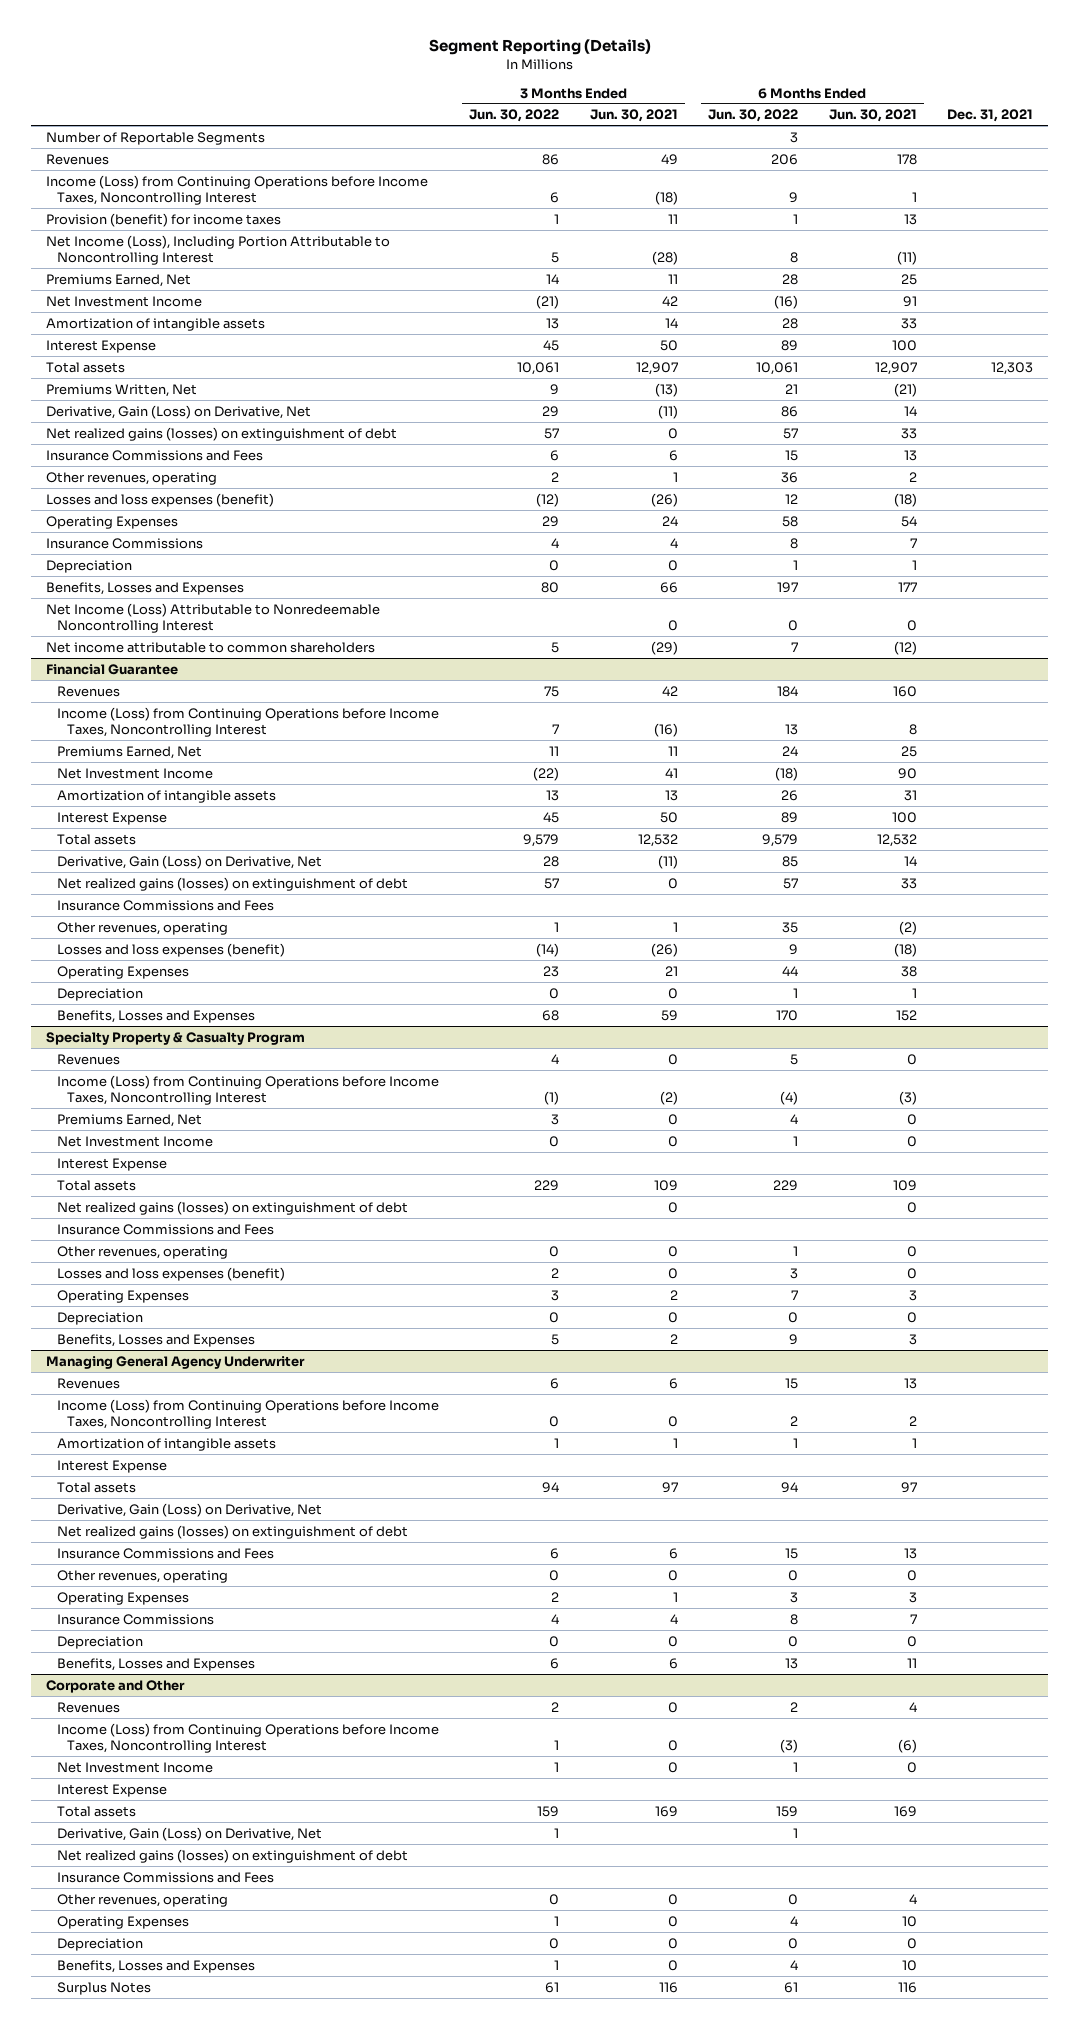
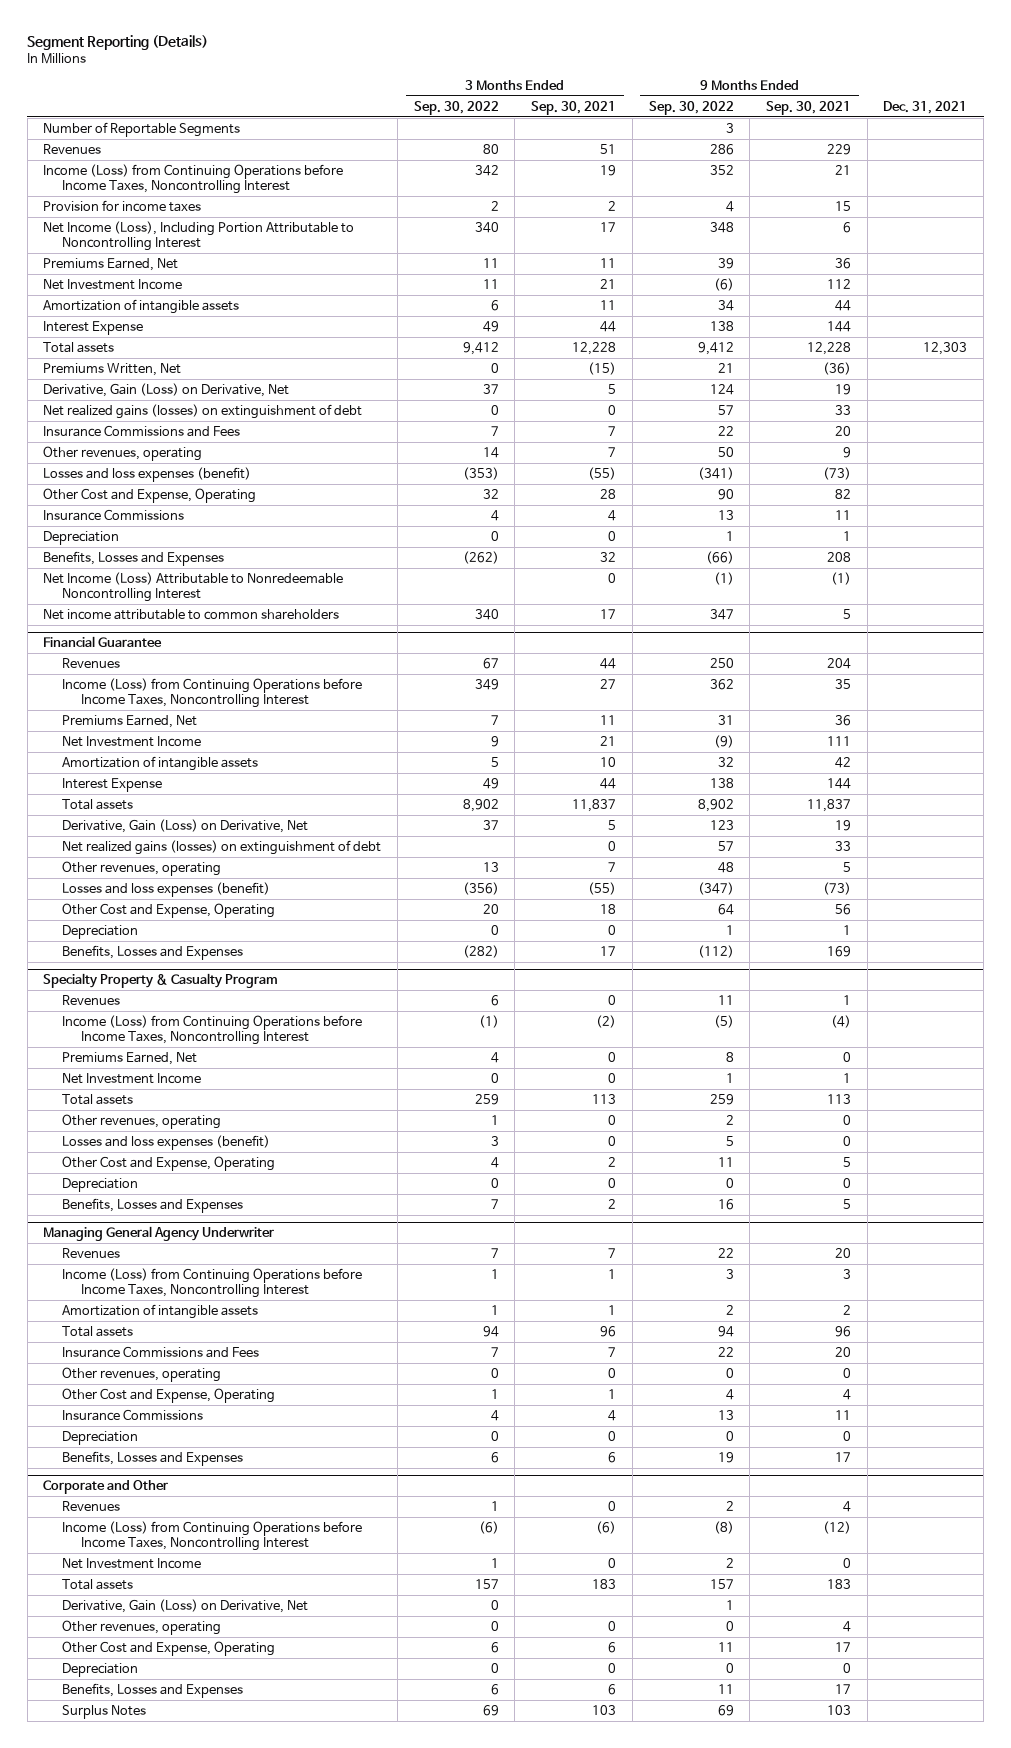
- | 3 Months Ended Jun. 30, 2022 | 3 Months Ended Jun. 30, 2021 | 6 Months Ended Jun. 30, 2022 | 6 Months Ended Jun. 30, 2021 | Dec. 31, 2021
+ | 3 Months Ended Sep. 30, 2022 | 3 Months Ended Sep. 30, 2021 | 9 Months Ended Sep. 30, 2022 | 9 Months Ended Sep. 30, 2021 | Dec. 31, 2021
- Provision (benefit) for income taxes | 1 | 11 | 1 | 13 |
+ Provision for income taxes | 2 | 2 | 4 | 15 |
- Operating Expenses | 29 | 24 | 58 | 54 |
+ Other Cost and Expense, Operating | 32 | 28 | 90 | 82 |
@ Financial Guarantee
- Insurance Commissions and Fees
- Operating Expenses | 23 | 21 | 44 | 38 |
+ Other Cost and Expense, Operating | 20 | 18 | 64 | 56 |
@ Specialty Property & Casualty Program
- Interest Expense
- Net realized gains (losses) on extinguishment of debt | | 0 | | 0 |
- Insurance Commissions and Fees
- Operating Expenses | 3 | 2 | 7 | 3 |
+ Other Cost and Expense, Operating | 4 | 2 | 11 | 5 |
@ Managing General Agency Underwriter
- Interest Expense
- Derivative, Gain (Loss) on Derivative, Net
- Net realized gains (losses) on extinguishment of debt
- Operating Expenses | 2 | 1 | 3 | 3 |
+ Other Cost and Expense, Operating | 1 | 1 | 4 | 4 |
@ Corporate and Other
- Interest Expense
- Net realized gains (losses) on extinguishment of debt
- Insurance Commissions and Fees
- Operating Expenses | 1 | 0 | 4 | 10 |
+ Other Cost and Expense, Operating | 6 | 6 | 11 | 17 |

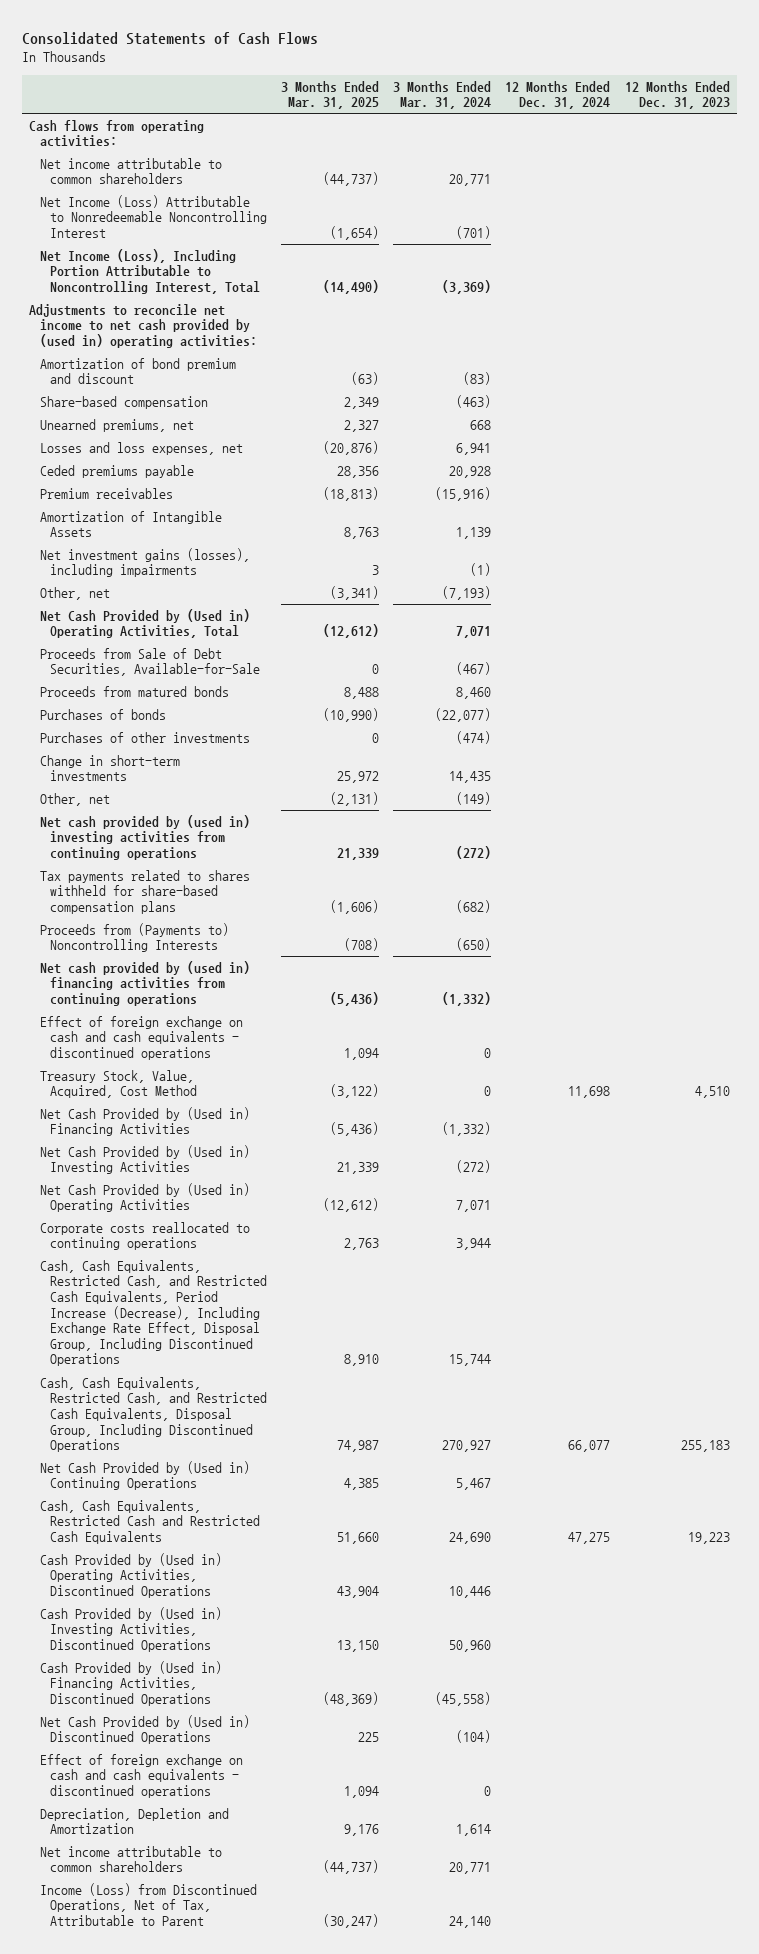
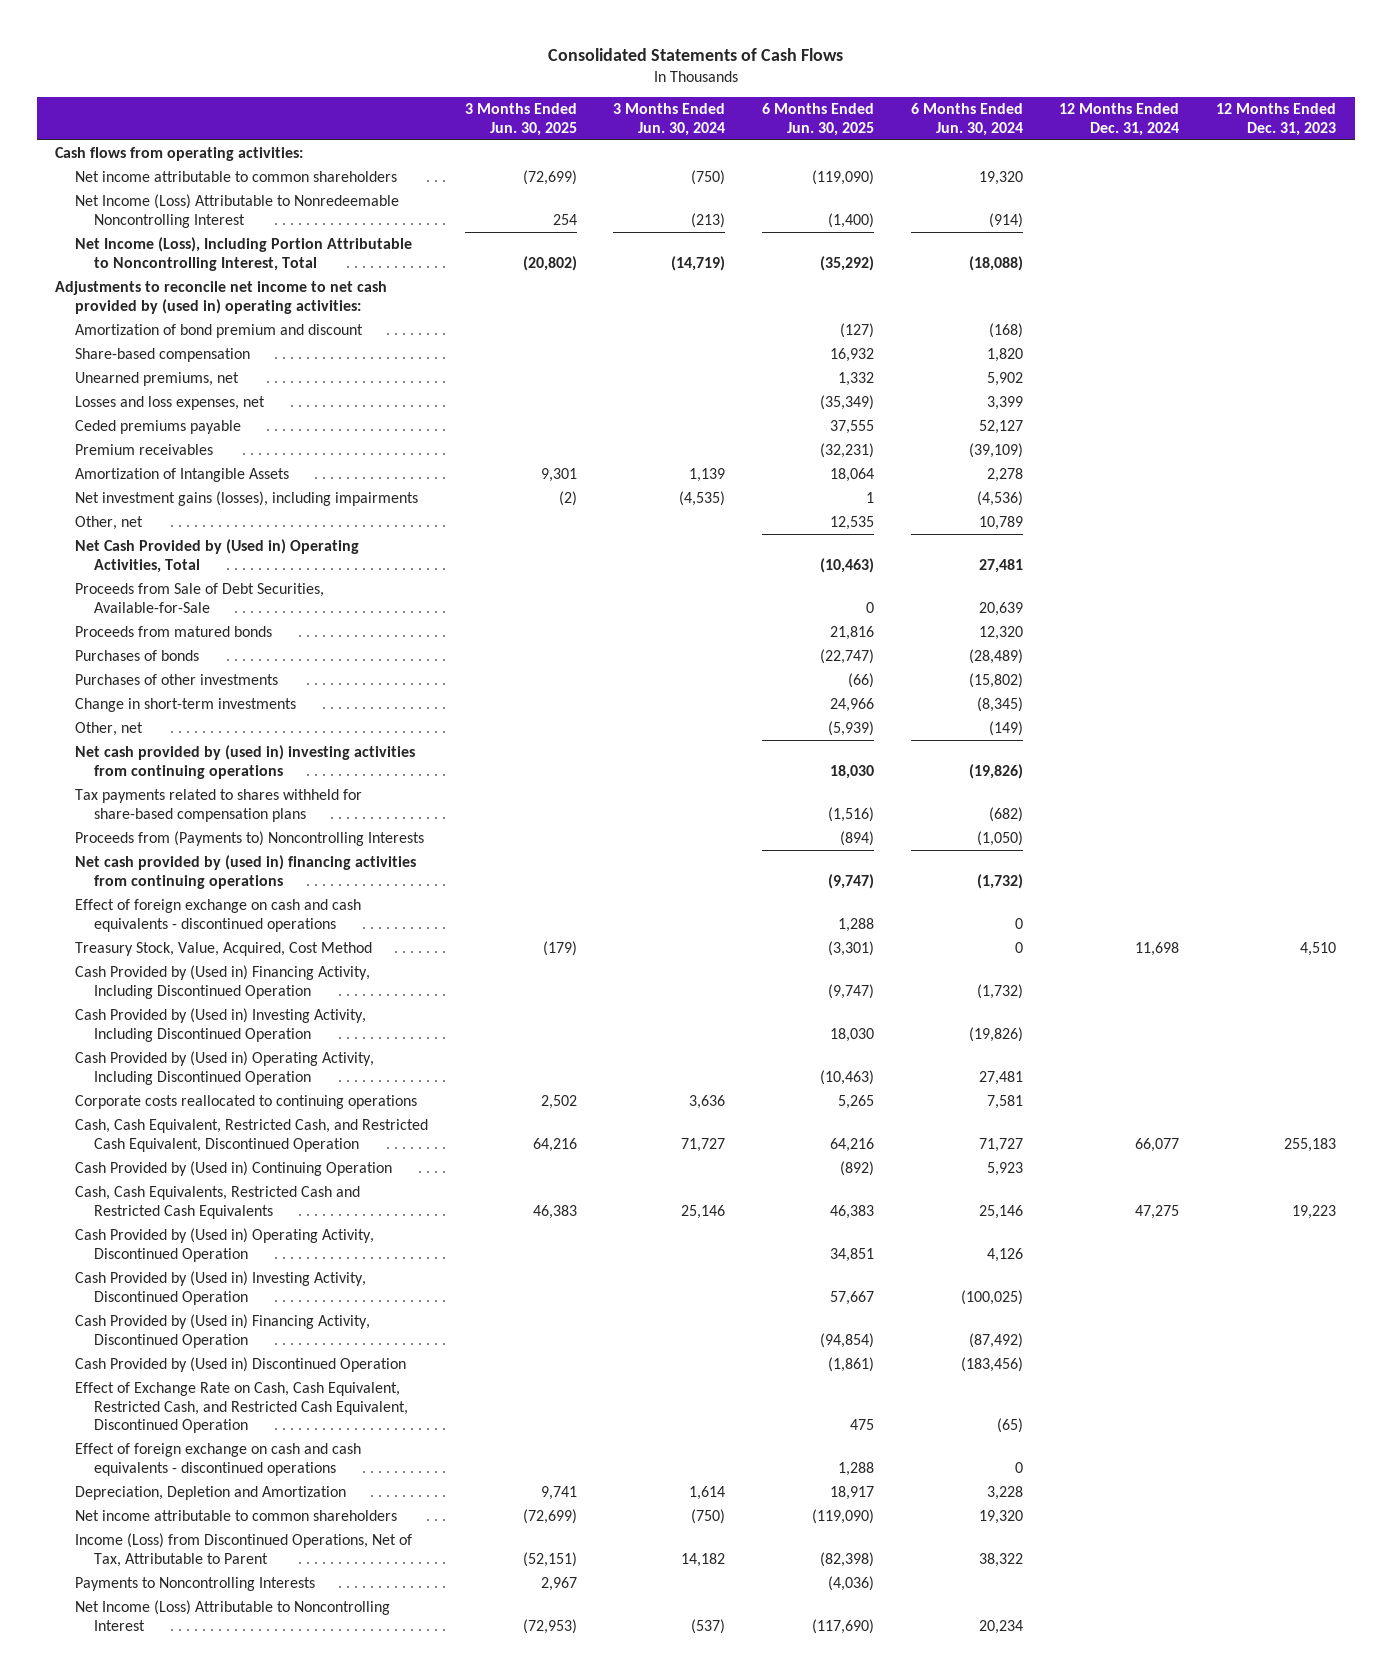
- | 3 Months Ended Mar. 31, 2025 | 3 Months Ended Mar. 31, 2024 | 12 Months Ended Dec. 31, 2024 | 12 Months Ended Dec. 31, 2023
+ | 3 Months Ended Jun. 30, 2025 | 3 Months Ended Jun. 30, 2024 | 6 Months Ended Jun. 30, 2025 | 6 Months Ended Jun. 30, 2024 | 12 Months Ended Dec. 31, 2024 | 12 Months Ended Dec. 31, 2023
- Net Cash Provided by (Used in) Financing Activities | (5,436) | (1,332) | |
- Net Cash Provided by (Used in) Investing Activities | 21,339 | (272) | |
- Net Cash Provided by (Used in) Operating Activities | (12,612) | 7,071 | |
+ Cash Provided by (Used in) Financing Activity, Including Discontinued Operation | | | (9,747) | (1,732) | |
+ Cash Provided by (Used in) Investing Activity, Including Discontinued Operation | | | 18,030 | (19,826) | |
+ Cash Provided by (Used in) Operating Activity, Including Discontinued Operation | | | (10,463) | 27,481 | |
- Cash, Cash Equivalents, Restricted Cash, and Restricted Cash Equivalents, Period Increase (Decrease), Including Exchange Rate Effect, Disposal Group, Including Discontinued Operations | 8,910 | 15,744 | |
- Cash, Cash Equivalents, Restricted Cash, and Restricted Cash Equivalents, Disposal Group, Including Discontinued Operations | 74,987 | 270,927 | 66,077 | 255,183
- Net Cash Provided by (Used in) Continuing Operations | 4,385 | 5,467 | |
+ Cash, Cash Equivalent, Restricted Cash, and Restricted Cash Equivalent, Discontinued Operation | 64,216 | 71,727 | 64,216 | 71,727 | 66,077 | 255,183
+ Cash Provided by (Used in) Continuing Operation | | | (892) | 5,923 | |
- Cash Provided by (Used in) Operating Activities, Discontinued Operations | 43,904 | 10,446 | |
- Cash Provided by (Used in) Investing Activities, Discontinued Operations | 13,150 | 50,960 | |
- Cash Provided by (Used in) Financing Activities, Discontinued Operations | (48,369) | (45,558) | |
- Net Cash Provided by (Used in) Discontinued Operations | 225 | (104) | |
+ Cash Provided by (Used in) Operating Activity, Discontinued Operation | | | 34,851 | 4,126 | |
+ Cash Provided by (Used in) Investing Activity, Discontinued Operation | | | 57,667 | (100,025) | |
+ Cash Provided by (Used in) Financing Activity, Discontinued Operation | | | (94,854) | (87,492) | |
+ Cash Provided by (Used in) Discontinued Operation | | | (1,861) | (183,456) | |
+ Effect of Exchange Rate on Cash, Cash Equivalent, Restricted Cash, and Restricted Cash Equivalent, Discontinued Operation | | | 475 | (65) | |
+ Payments to Noncontrolling Interests | 2,967 | | (4,036) | | |
+ Net Income (Loss) Attributable to Noncontrolling Interest | (72,953) | (537) | (117,690) | 20,234 | |

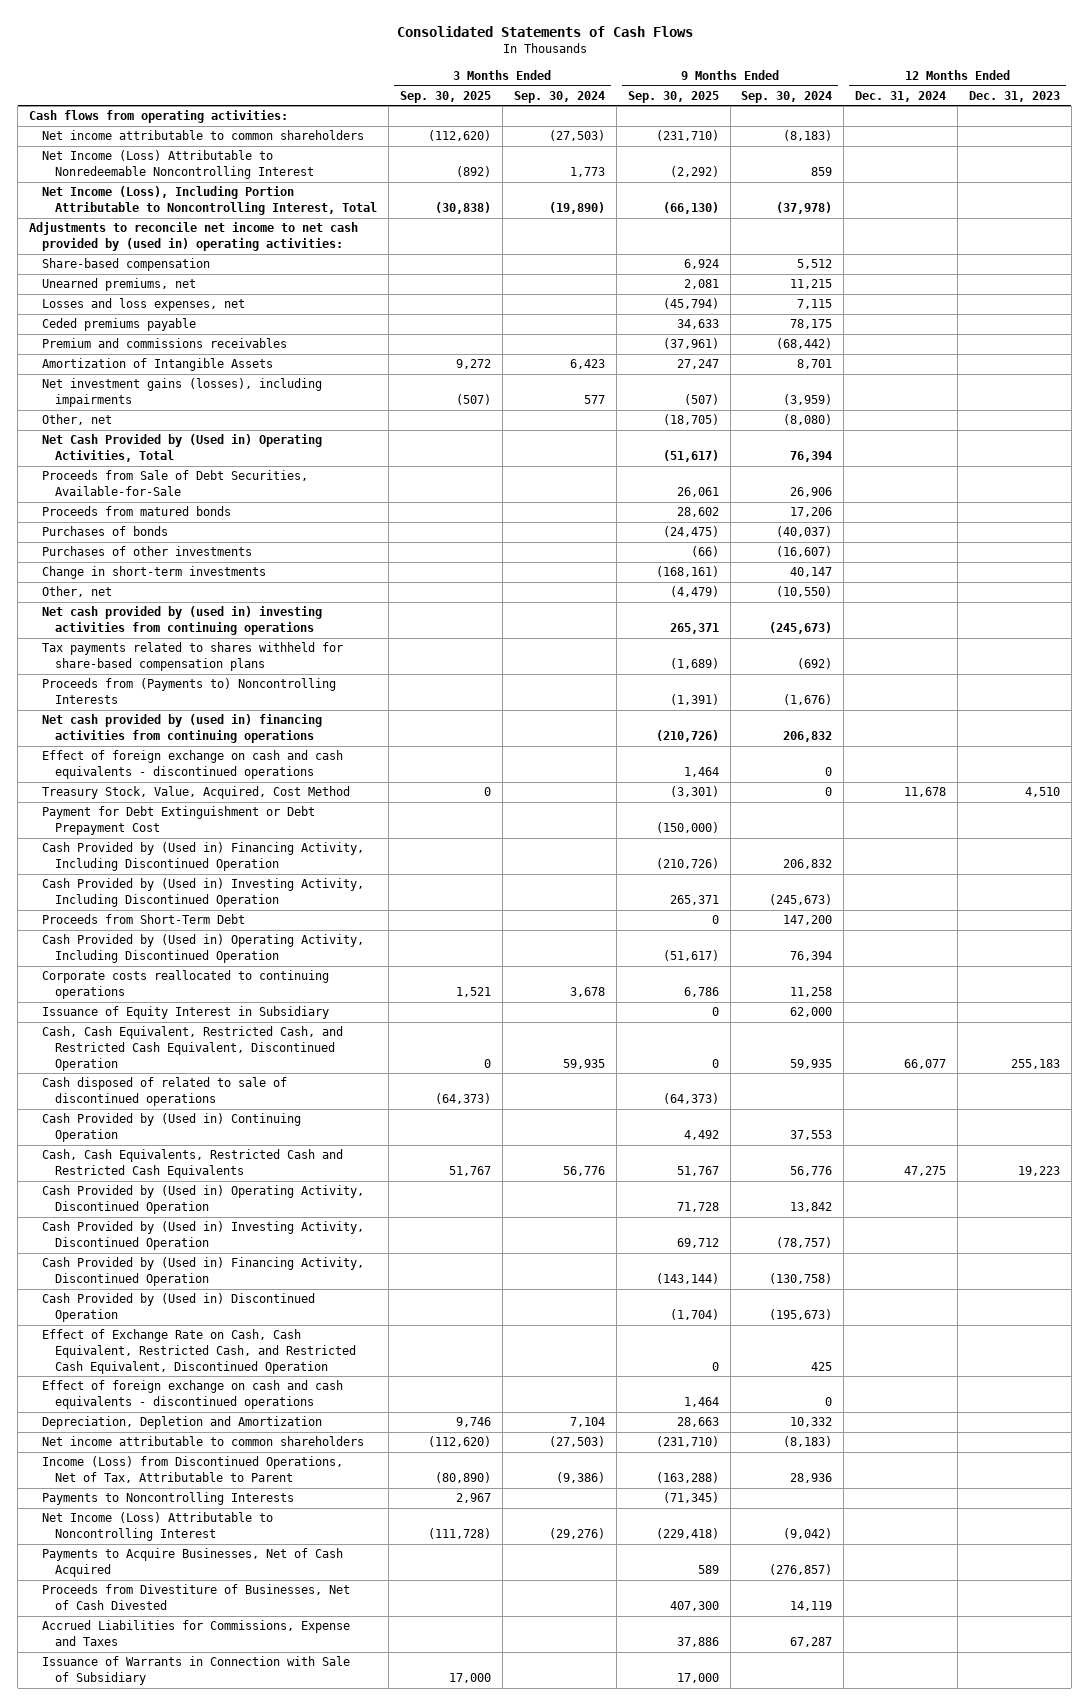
- | 3 Months Ended Jun. 30, 2025 | 3 Months Ended Jun. 30, 2024 | 6 Months Ended Jun. 30, 2025 | 6 Months Ended Jun. 30, 2024 | 12 Months Ended Dec. 31, 2024 | 12 Months Ended Dec. 31, 2023
+ | 3 Months Ended Sep. 30, 2025 | 3 Months Ended Sep. 30, 2024 | 9 Months Ended Sep. 30, 2025 | 9 Months Ended Sep. 30, 2024 | 12 Months Ended Dec. 31, 2024 | 12 Months Ended Dec. 31, 2023
- Amortization of bond premium and discount | | | (127) | (168) | |
- Premium receivables | | | (32,231) | (39,109) | |
+ Premium and commissions receivables | | | (37,961) | (68,442) | |
- Treasury Stock, Value, Acquired, Cost Method | (179) | | (3,301) | 0 | 11,698 | 4,510
+ Treasury Stock, Value, Acquired, Cost Method | 0 | | (3,301) | 0 | 11,678 | 4,510
+ Payment for Debt Extinguishment or Debt Prepayment Cost | | | (150,000) | | |
+ Proceeds from Short-Term Debt | | | 0 | 147,200 | |
+ Issuance of Equity Interest in Subsidiary | | | 0 | 62,000 | |
+ Cash disposed of related to sale of discontinued operations | (64,373) | | (64,373) | | |
+ Payments to Acquire Businesses, Net of Cash Acquired | | | 589 | (276,857) | |
+ Proceeds from Divestiture of Businesses, Net of Cash Divested | | | 407,300 | 14,119 | |
+ Accrued Liabilities for Commissions, Expense and Taxes | | | 37,886 | 67,287 | |
+ Issuance of Warrants in Connection with Sale of Subsidiary | 17,000 | | 17,000 | | |

